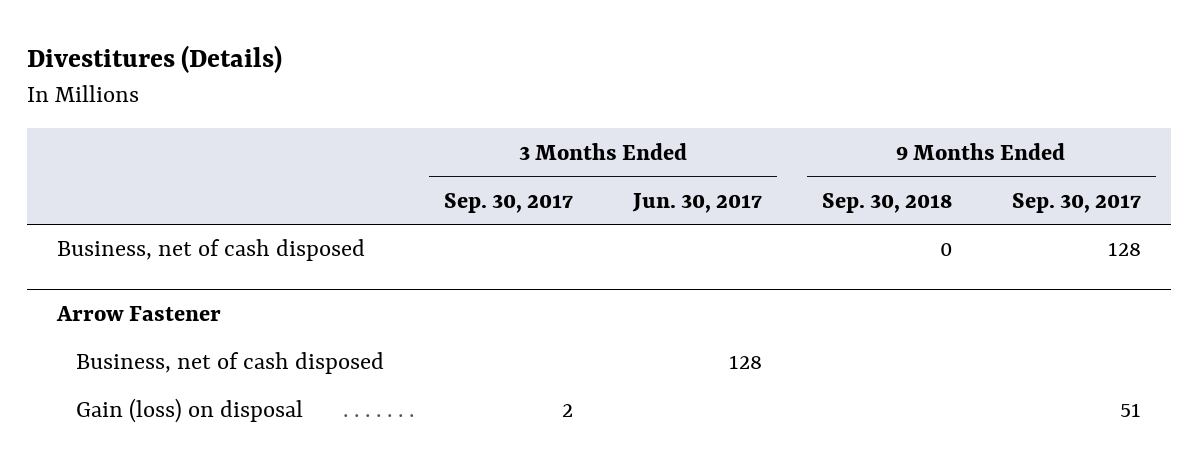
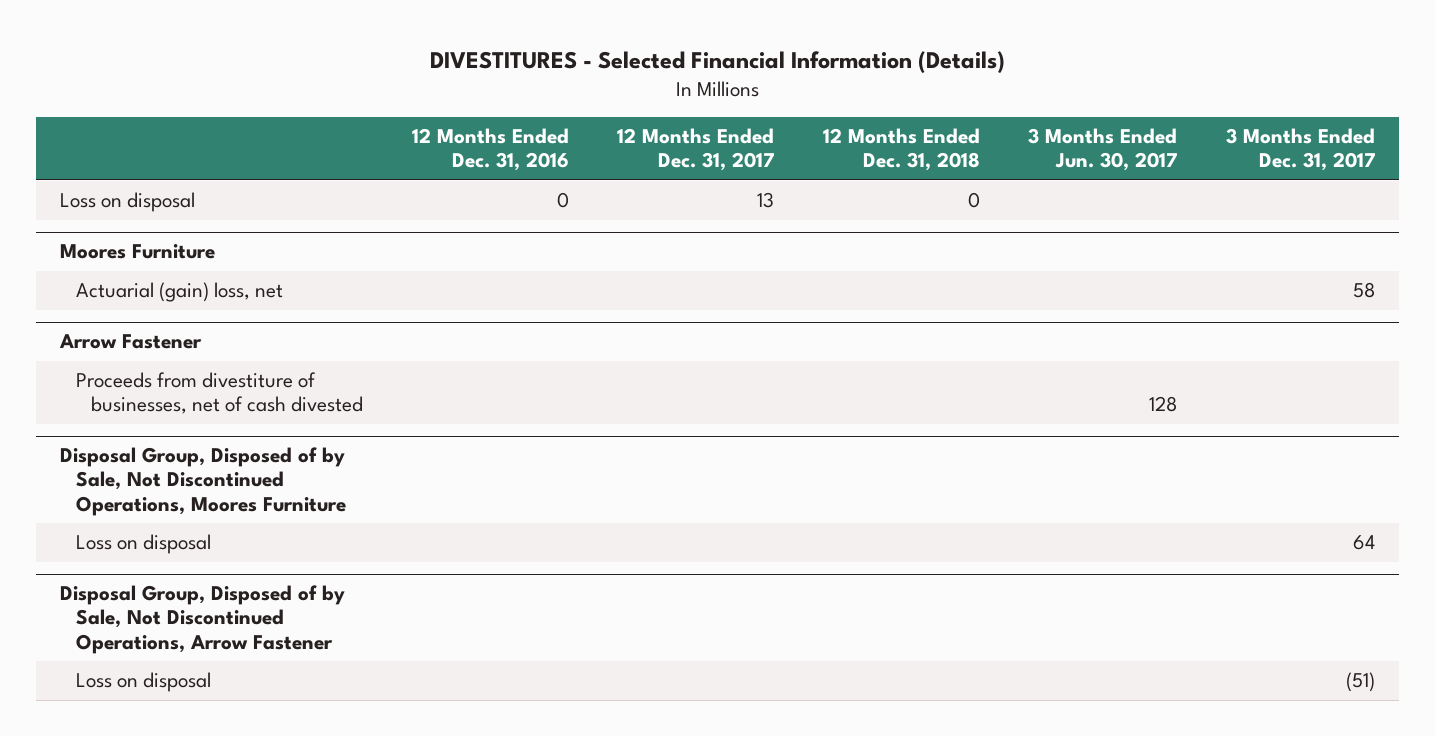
- Divestitures (Details)
+ DIVESTITURES - Selected Financial Information (Details)
- | 3 Months Ended Sep. 30, 2017 | 3 Months Ended Jun. 30, 2017 | 9 Months Ended Sep. 30, 2018 | 9 Months Ended Sep. 30, 2017
+ | 12 Months Ended Dec. 31, 2016 | 12 Months Ended Dec. 31, 2017 | 12 Months Ended Dec. 31, 2018 | 3 Months Ended Jun. 30, 2017 | 3 Months Ended Dec. 31, 2017
- Business, net of cash disposed | | | 0 | 128
+ Loss on disposal | 0 | 13 | 0 | |
+ Moores Furniture
+ Actuarial (gain) loss, net | | | | | 58
@ Arrow Fastener
- Business, net of cash disposed | | 128 | |
- Gain (loss) on disposal | 2 | | | 51
+ Proceeds from divestiture of businesses, net of cash divested | | | | 128 |
+ Disposal Group, Disposed of by Sale, Not Discontinued Operations, Moores Furniture
+ Loss on disposal | | | | | 64
+ Disposal Group, Disposed of by Sale, Not Discontinued Operations, Arrow Fastener
+ Loss on disposal | | | | | (51)

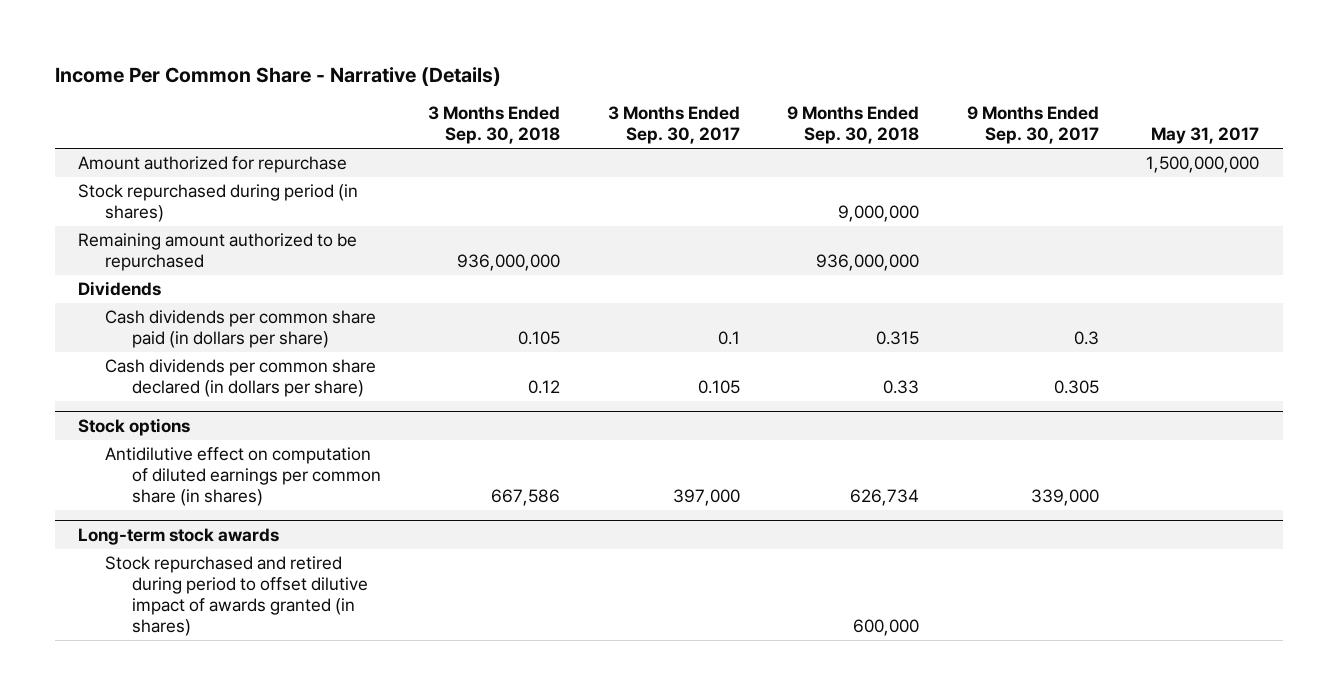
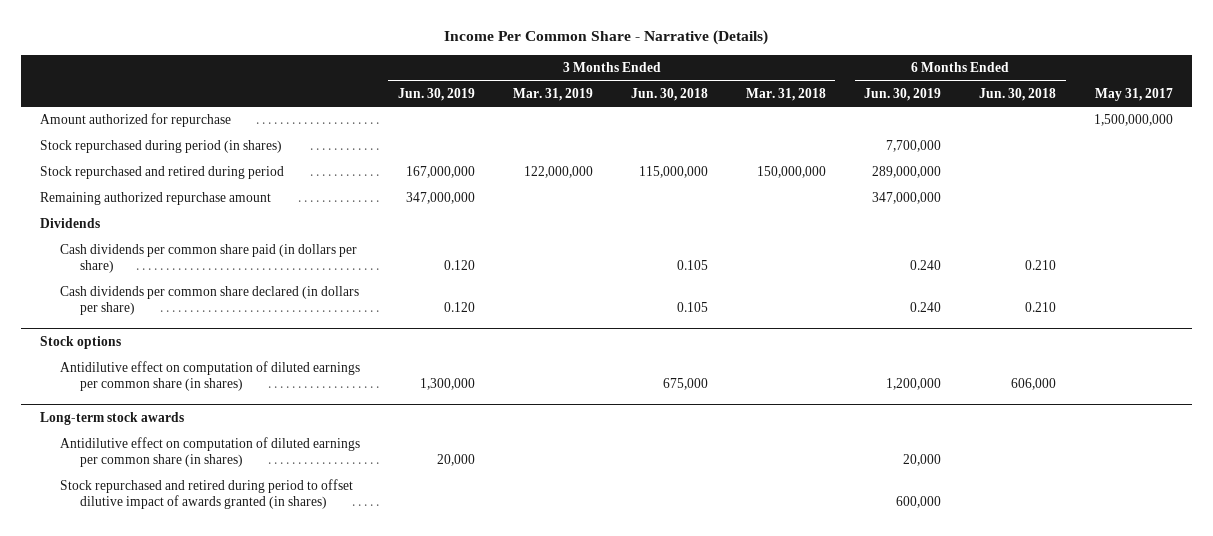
- | 3 Months Ended Sep. 30, 2018 | 3 Months Ended Sep. 30, 2017 | 9 Months Ended Sep. 30, 2018 | 9 Months Ended Sep. 30, 2017 | May 31, 2017
+ | 3 Months Ended Jun. 30, 2019 | 3 Months Ended Mar. 31, 2019 | 3 Months Ended Jun. 30, 2018 | 3 Months Ended Mar. 31, 2018 | 6 Months Ended Jun. 30, 2019 | 6 Months Ended Jun. 30, 2018 | May 31, 2017
- Remaining amount authorized to be repurchased | 936,000,000 | | 936,000,000 | |
+ Stock repurchased and retired during period | 167,000,000 | 122,000,000 | 115,000,000 | 150,000,000 | 289,000,000 | |
+ Remaining authorized repurchase amount | 347,000,000 | | | | 347,000,000 | |
@ Long-term stock awards
+ Antidilutive effect on computation of diluted earnings per common share (in shares) | 20,000 | | | | 20,000 | |

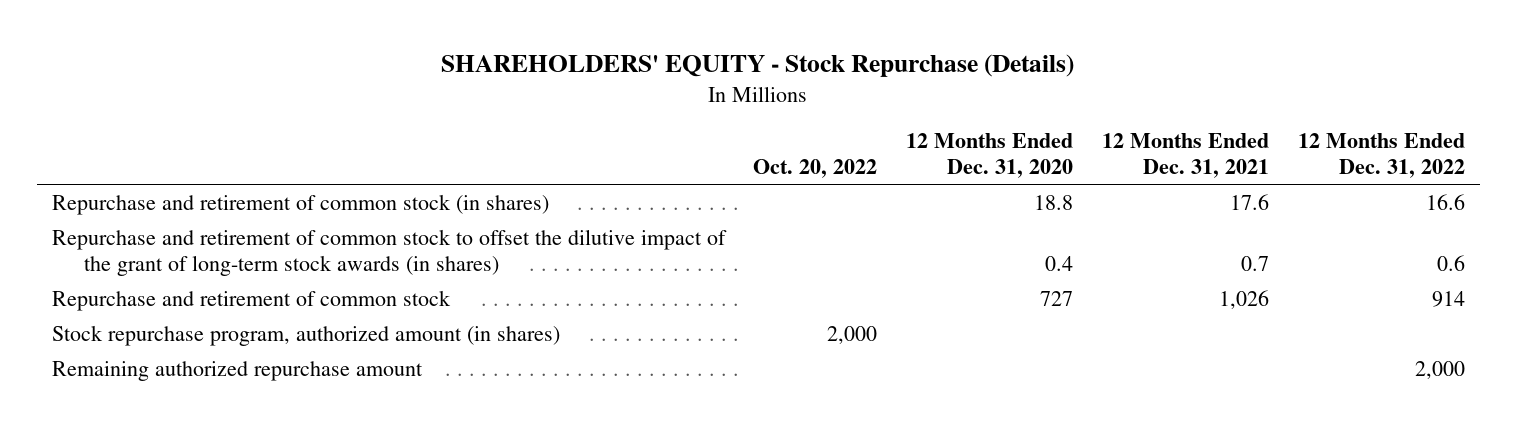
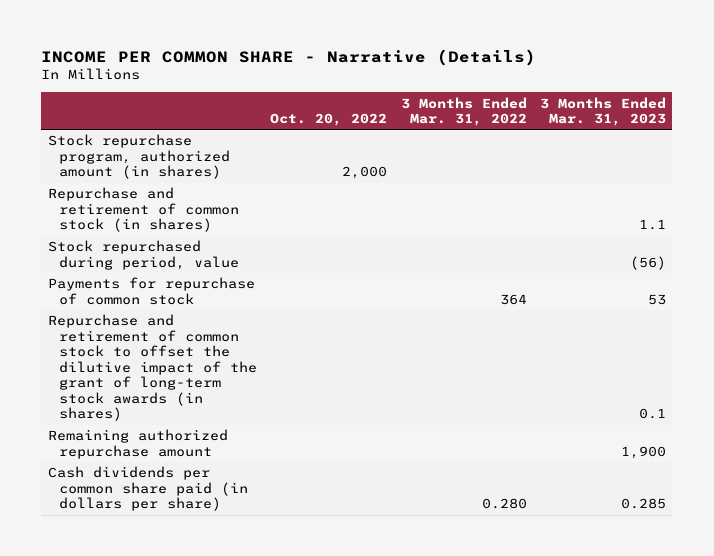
- SHAREHOLDERS' EQUITY - Stock Repurchase (Details)
+ INCOME PER COMMON SHARE - Narrative (Details)
- | Oct. 20, 2022 | 12 Months Ended Dec. 31, 2020 | 12 Months Ended Dec. 31, 2021 | 12 Months Ended Dec. 31, 2022
+ | Oct. 20, 2022 | 3 Months Ended Mar. 31, 2022 | 3 Months Ended Mar. 31, 2023
moved up: Stock repurchase program, authorized amount (in shares) | 2,000 | |
+ Stock repurchased during period, value | | | (56)
+ Payments for repurchase of common stock | | 364 | 53
- Repurchase and retirement of common stock | | 727 | 1,026 | 914
+ Cash dividends per common share paid (in dollars per share) | | 0.280 | 0.285

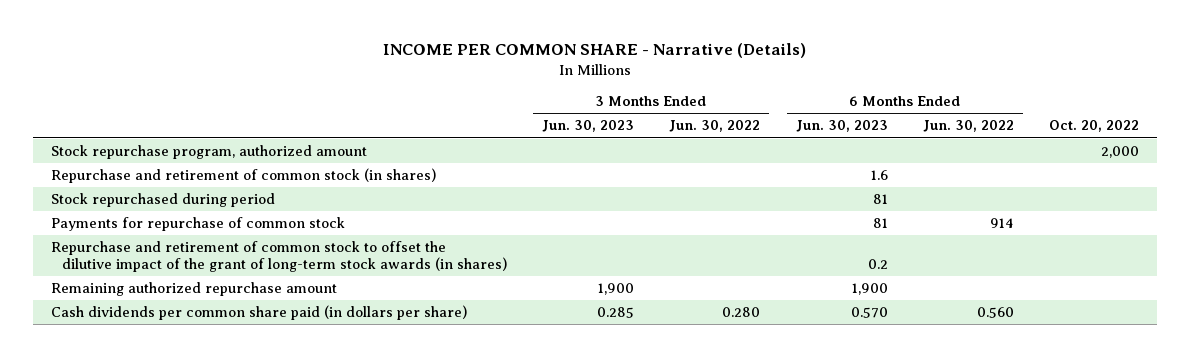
- | Oct. 20, 2022 | 3 Months Ended Mar. 31, 2022 | 3 Months Ended Mar. 31, 2023
+ | 3 Months Ended Jun. 30, 2023 | 3 Months Ended Jun. 30, 2022 | 6 Months Ended Jun. 30, 2023 | 6 Months Ended Jun. 30, 2022 | Oct. 20, 2022
- Stock repurchase program, authorized amount (in shares) | 2,000 | |
+ Stock repurchase program, authorized amount | | | | | 2,000
- Stock repurchased during period, value | | | (56)
+ Stock repurchased during period | | | 81 | |

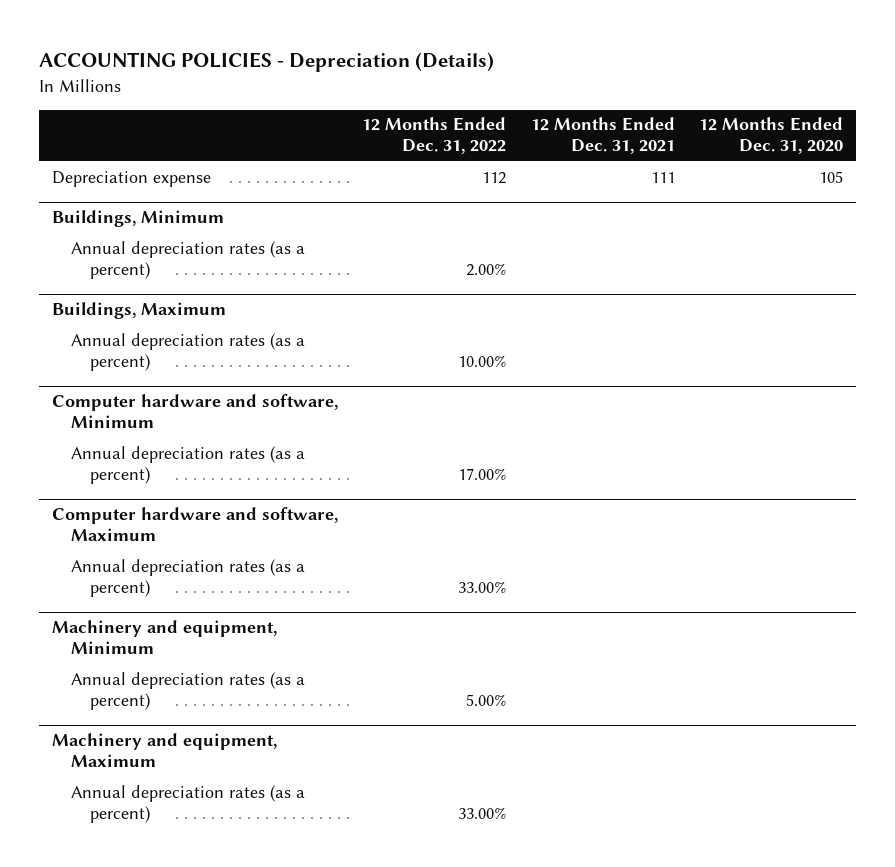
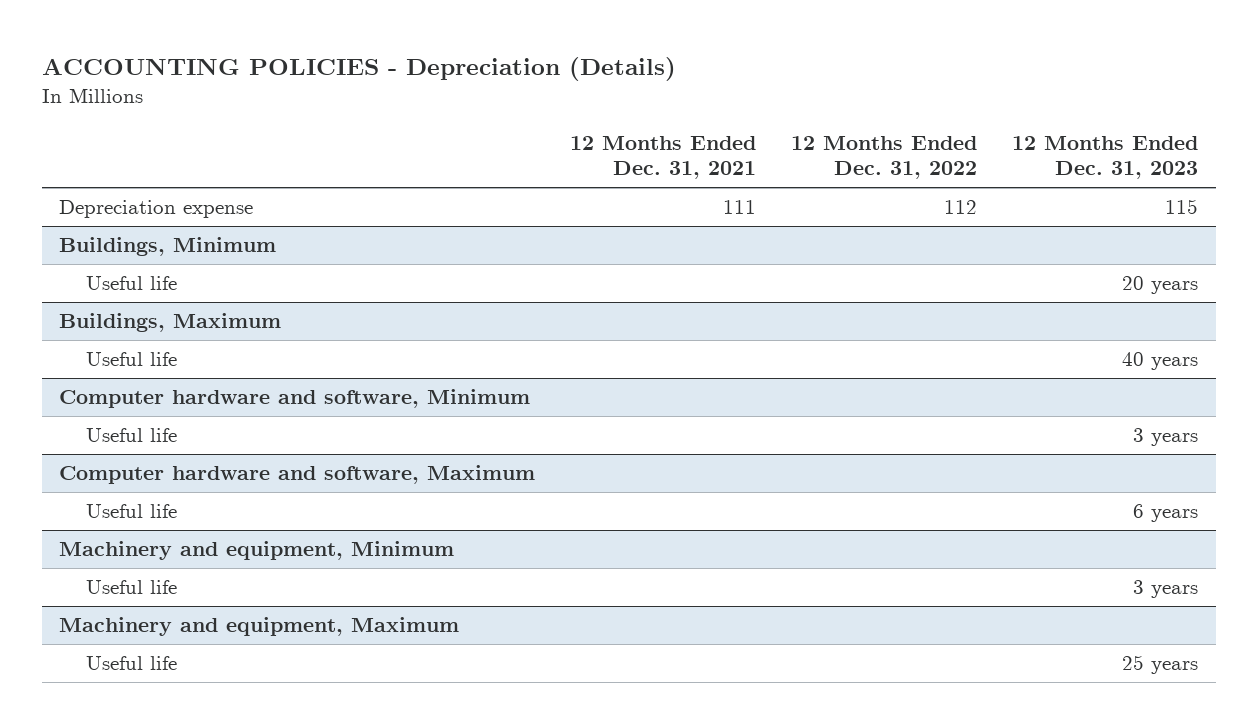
- | 12 Months Ended Dec. 31, 2022 | 12 Months Ended Dec. 31, 2021 | 12 Months Ended Dec. 31, 2020
+ | 12 Months Ended Dec. 31, 2021 | 12 Months Ended Dec. 31, 2022 | 12 Months Ended Dec. 31, 2023
@ Buildings, Minimum
- Annual depreciation rates (as a percent) | 2.00% | |
+ Useful life | | | 20 years
@ Buildings, Maximum
- Annual depreciation rates (as a percent) | 10.00% | |
+ Useful life | | | 40 years
@ Computer hardware and software, Minimum
- Annual depreciation rates (as a percent) | 17.00% | |
+ Useful life | | | 3 years
@ Computer hardware and software, Maximum
- Annual depreciation rates (as a percent) | 33.00% | |
+ Useful life | | | 6 years
@ Machinery and equipment, Minimum
- Annual depreciation rates (as a percent) | 5.00% | |
+ Useful life | | | 3 years
@ Machinery and equipment, Maximum
- Annual depreciation rates (as a percent) | 33.00% | |
+ Useful life | | | 25 years

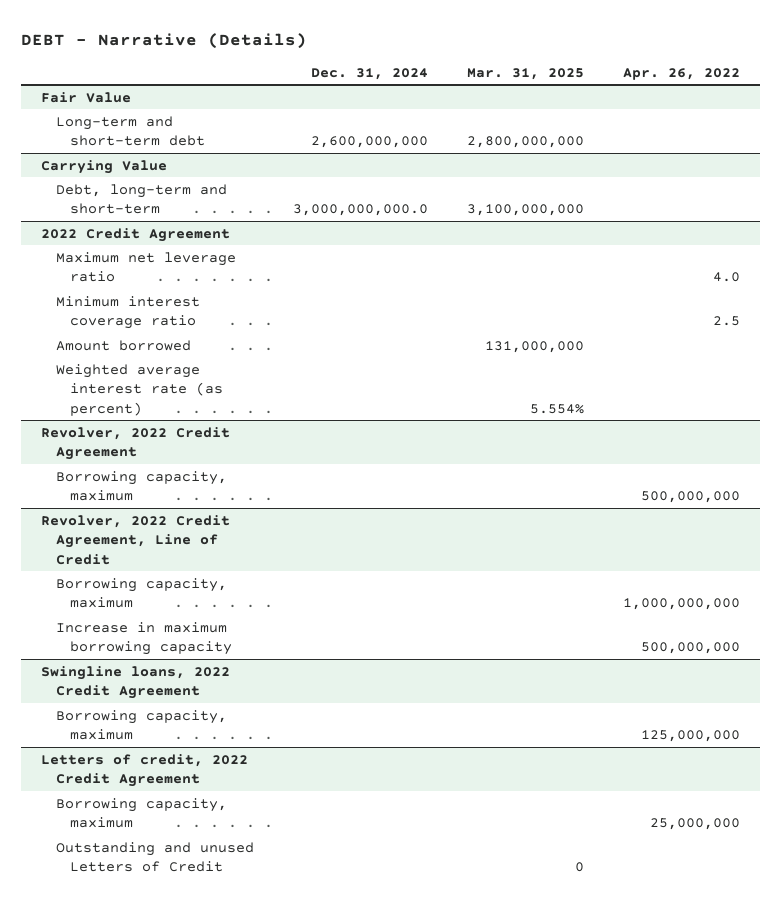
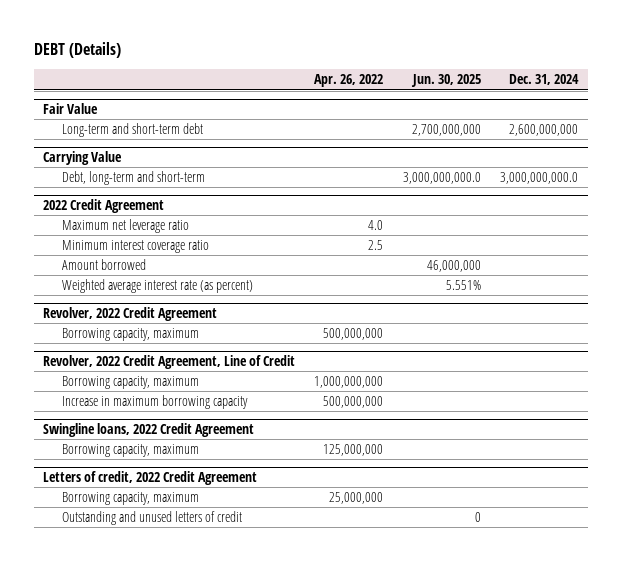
- DEBT - Narrative (Details)
+ DEBT (Details)
- | Dec. 31, 2024 | Mar. 31, 2025 | Apr. 26, 2022
+ | Apr. 26, 2022 | Jun. 30, 2025 | Dec. 31, 2024
@ Letters of credit, 2022 Credit Agreement
- Outstanding and unused Letters of Credit | | 0 |
+ Outstanding and unused letters of credit | | 0 |

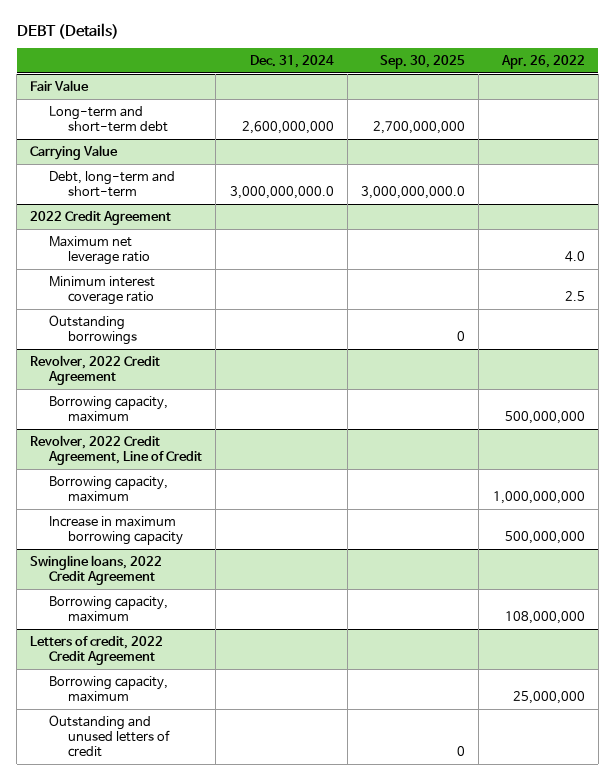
- | Apr. 26, 2022 | Jun. 30, 2025 | Dec. 31, 2024
+ | Dec. 31, 2024 | Sep. 30, 2025 | Apr. 26, 2022
@ 2022 Credit Agreement
- Amount borrowed | | 46,000,000 |
- Weighted average interest rate (as percent) | | 5.551% |
+ Outstanding borrowings | | 0 |
@ Swingline loans, 2022 Credit Agreement
- Borrowing capacity, maximum | 125,000,000 | |
+ Borrowing capacity, maximum | | | 108,000,000

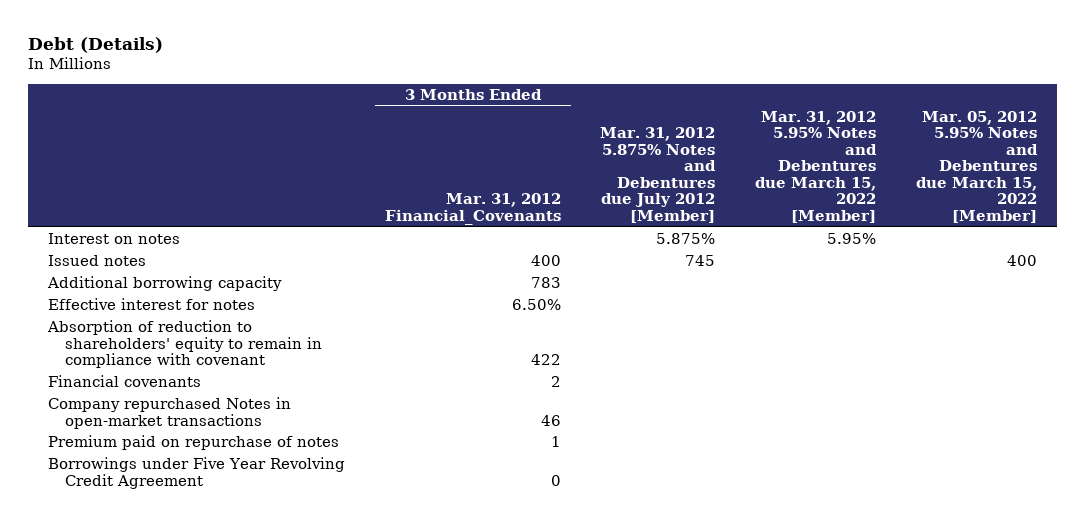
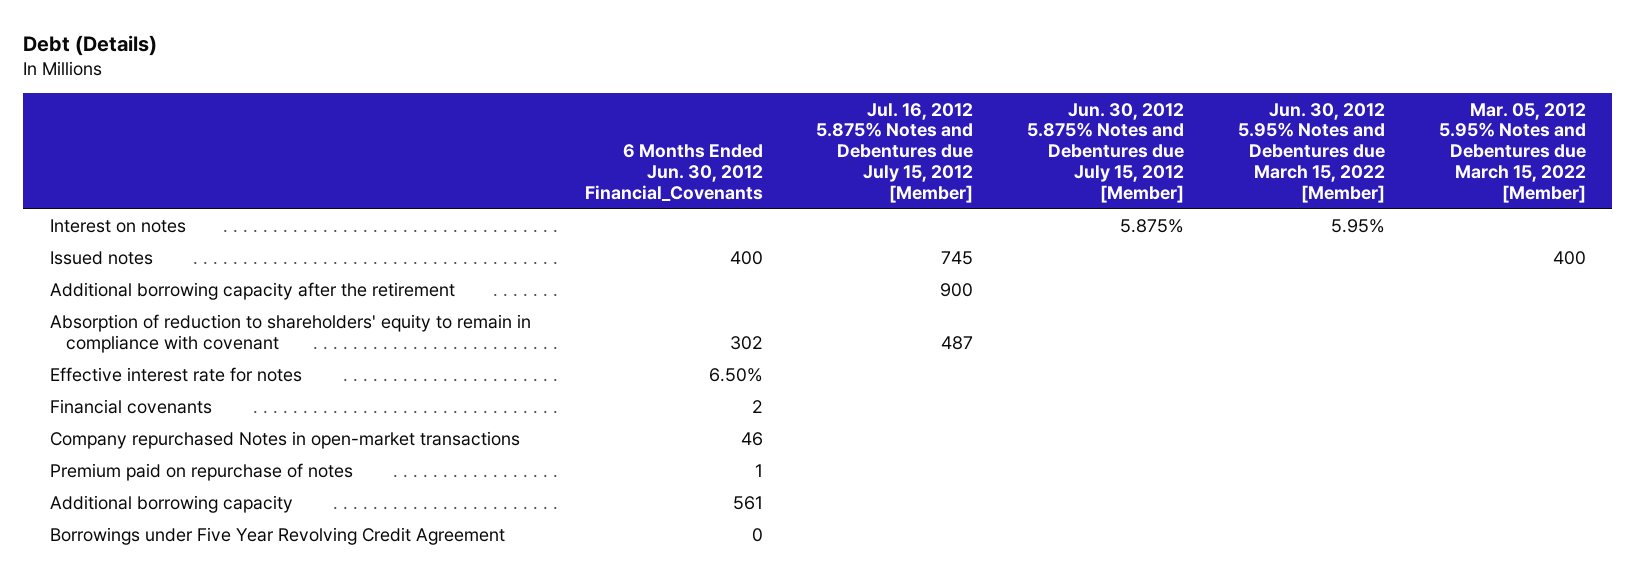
- | 3 Months Ended Mar. 31, 2012 Financial_Covenants | Mar. 31, 2012 5.875% Notes and Debentures due July 2012 [Member] | Mar. 31, 2012 5.95% Notes and Debentures due March 15, 2022 [Member] | Mar. 05, 2012 5.95% Notes and Debentures due March 15, 2022 [Member]
+ | 6 Months Ended Jun. 30, 2012 Financial_Covenants | Jul. 16, 2012 5.875% Notes and Debentures due July 15, 2012 [Member] | Jun. 30, 2012 5.875% Notes and Debentures due July 15, 2012 [Member] | Jun. 30, 2012 5.95% Notes and Debentures due March 15, 2022 [Member] | Mar. 05, 2012 5.95% Notes and Debentures due March 15, 2022 [Member]
- Effective interest for notes | 6.50% | | |
+ Additional borrowing capacity after the retirement | | 900 | | |
+ Effective interest rate for notes | 6.50% | | | |
moved down: Additional borrowing capacity | 561 | | | |

